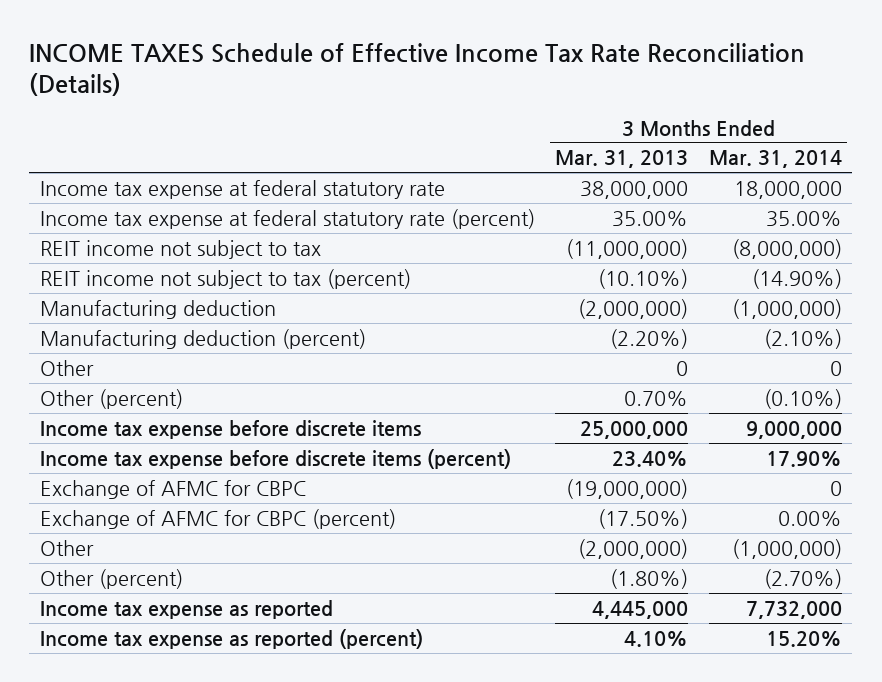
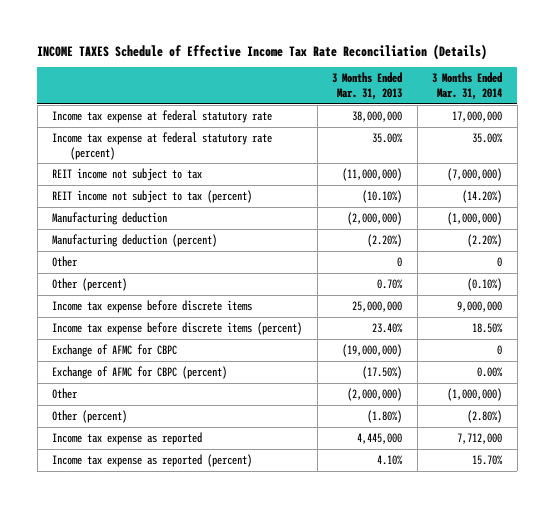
- Income tax expense at federal statutory rate | 38,000,000 | 18,000,000
+ Income tax expense at federal statutory rate | 38,000,000 | 17,000,000
- REIT income not subject to tax | (11,000,000) | (8,000,000)
- REIT income not subject to tax (percent) | (10.10%) | (14.90%)
+ REIT income not subject to tax | (11,000,000) | (7,000,000)
+ REIT income not subject to tax (percent) | (10.10%) | (14.20%)
- Manufacturing deduction (percent) | (2.20%) | (2.10%)
+ Manufacturing deduction (percent) | (2.20%) | (2.20%)
- Income tax expense before discrete items (percent) | 23.40% | 17.90%
+ Income tax expense before discrete items (percent) | 23.40% | 18.50%
- Other (percent) | (1.80%) | (2.70%)
- Income tax expense as reported | 4,445,000 | 7,732,000
- Income tax expense as reported (percent) | 4.10% | 15.20%
+ Other (percent) | (1.80%) | (2.80%)
+ Income tax expense as reported | 4,445,000 | 7,712,000
+ Income tax expense as reported (percent) | 4.10% | 15.70%

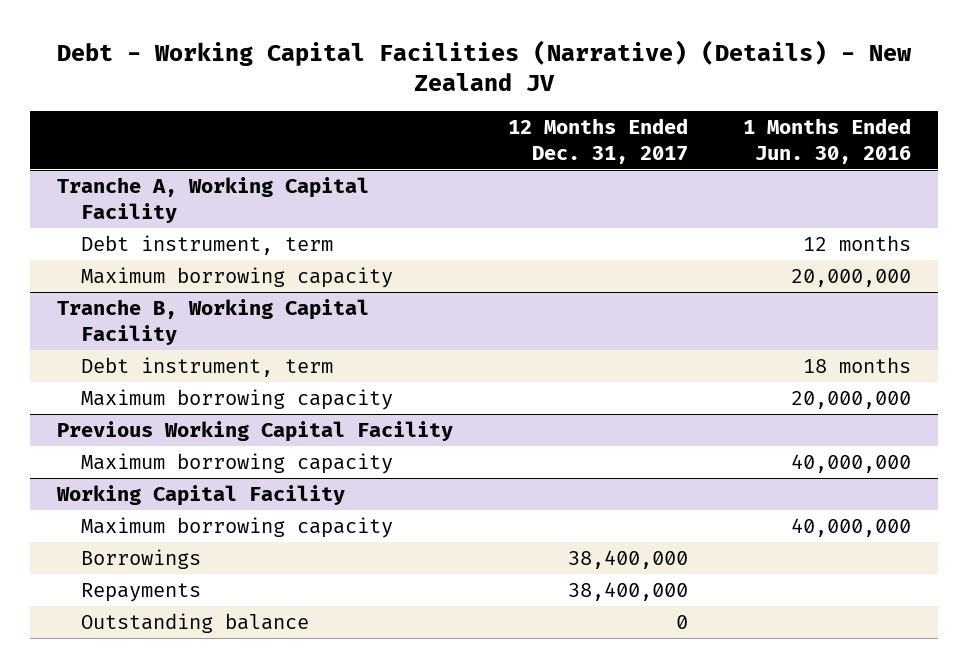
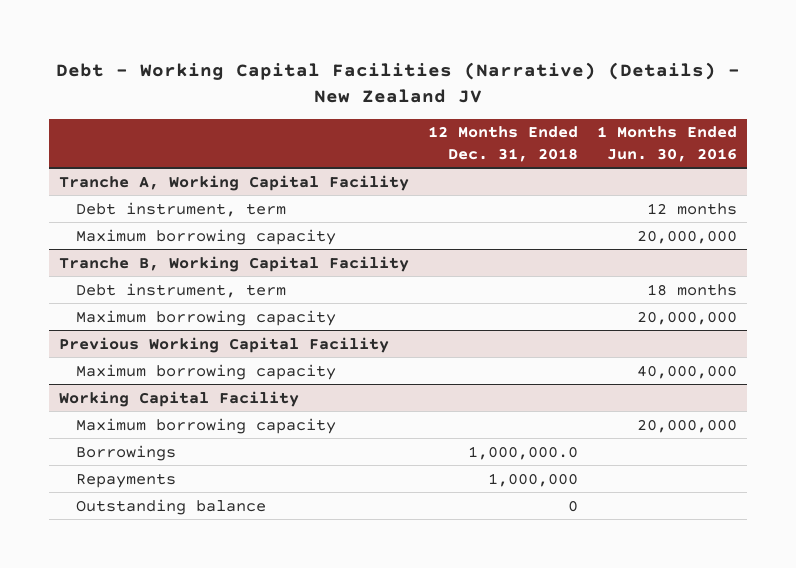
- | 12 Months Ended Dec. 31, 2017 | 1 Months Ended Jun. 30, 2016
+ | 12 Months Ended Dec. 31, 2018 | 1 Months Ended Jun. 30, 2016
@ Working Capital Facility
- Maximum borrowing capacity | | 40,000,000
+ Maximum borrowing capacity | | 20,000,000

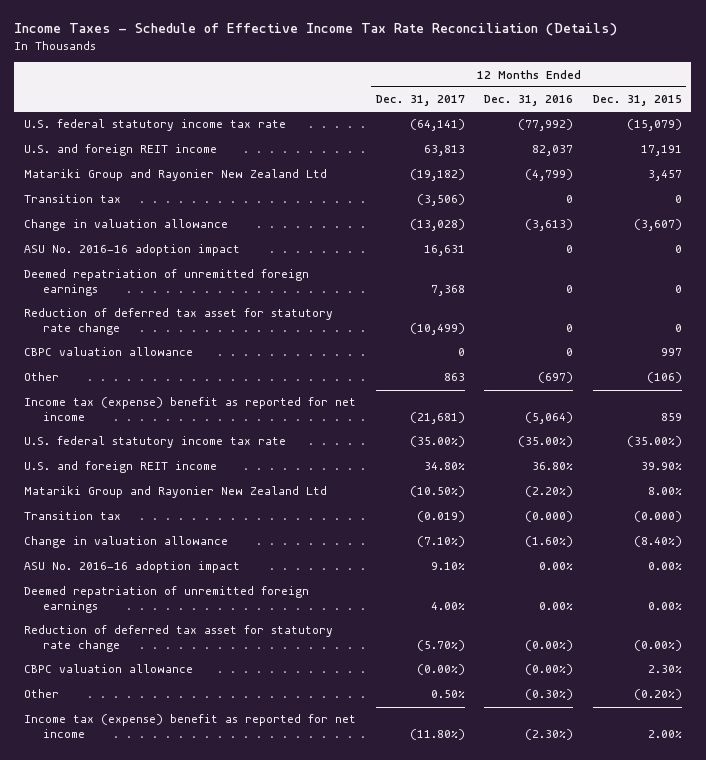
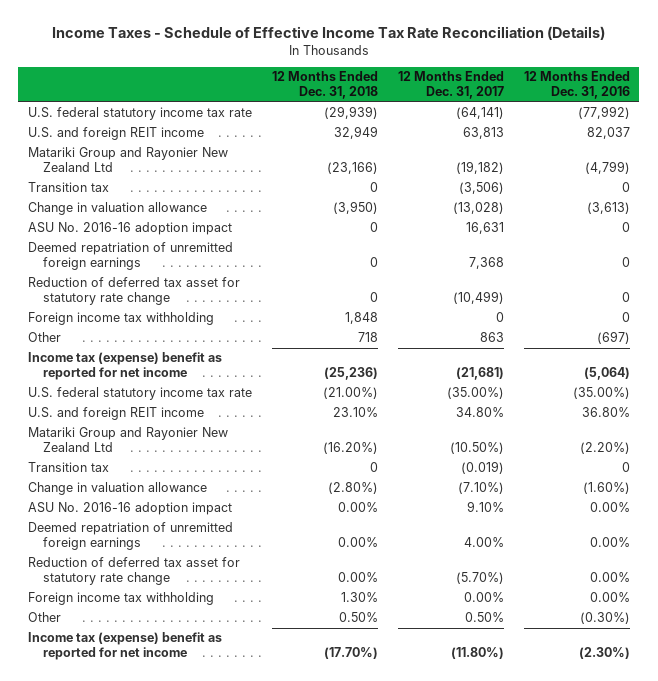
- | 12 Months Ended Dec. 31, 2017 | 12 Months Ended Dec. 31, 2016 | 12 Months Ended Dec. 31, 2015
+ | 12 Months Ended Dec. 31, 2018 | 12 Months Ended Dec. 31, 2017 | 12 Months Ended Dec. 31, 2016
- CBPC valuation allowance | 0 | 0 | 997
+ Foreign income tax withholding | 1,848 | 0 | 0
- Transition tax | (0.019) | (0.000) | (0.000)
+ Transition tax | 0 | (0.019) | 0
- Reduction of deferred tax asset for statutory rate change | (5.70%) | (0.00%) | (0.00%)
- CBPC valuation allowance | (0.00%) | (0.00%) | 2.30%
+ Reduction of deferred tax asset for statutory rate change | 0.00% | (5.70%) | 0.00%
+ Foreign income tax withholding | 1.30% | 0.00% | 0.00%

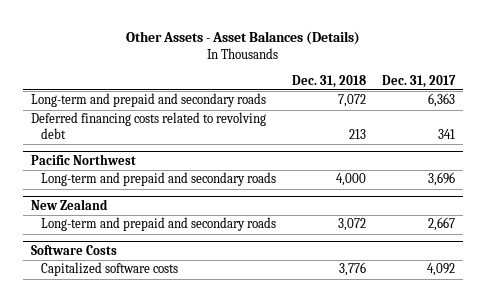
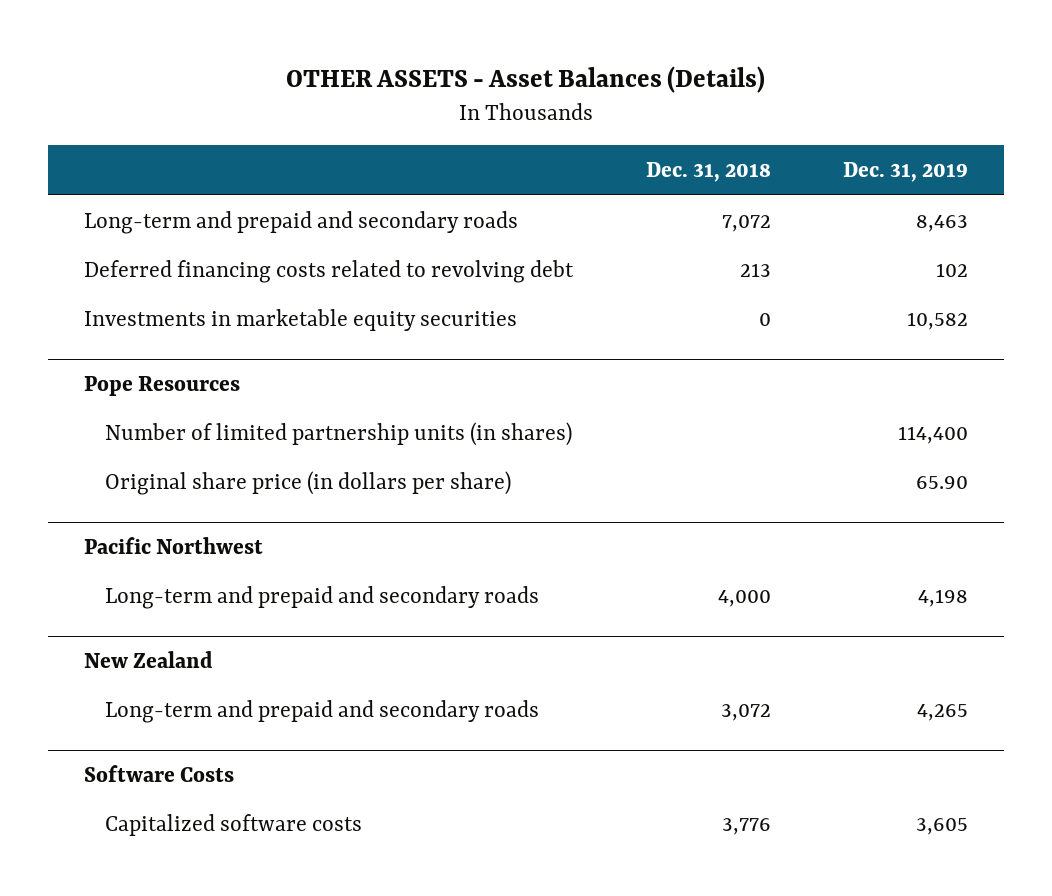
- Other Assets - Asset Balances (Details)
+ OTHER ASSETS - Asset Balances (Details)
- | Dec. 31, 2018 | Dec. 31, 2017
+ | Dec. 31, 2018 | Dec. 31, 2019
+ Investments in marketable equity securities | 0 | 10,582
+ Pope Resources
+ Number of limited partnership units (in shares) | | 114,400
+ Original share price (in dollars per share) | | 65.90

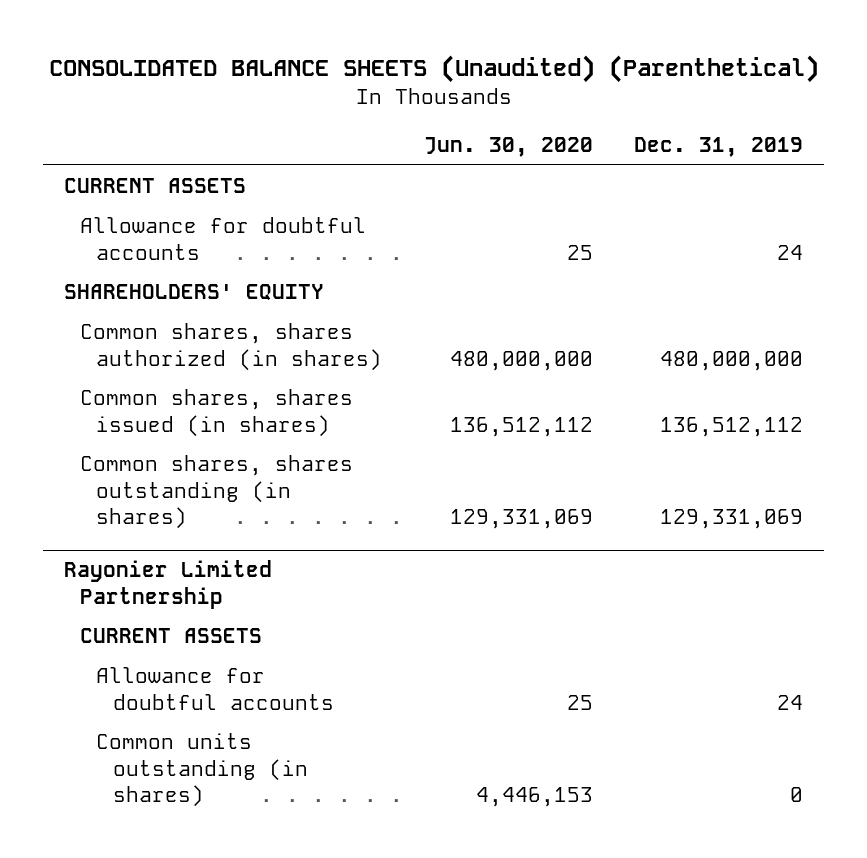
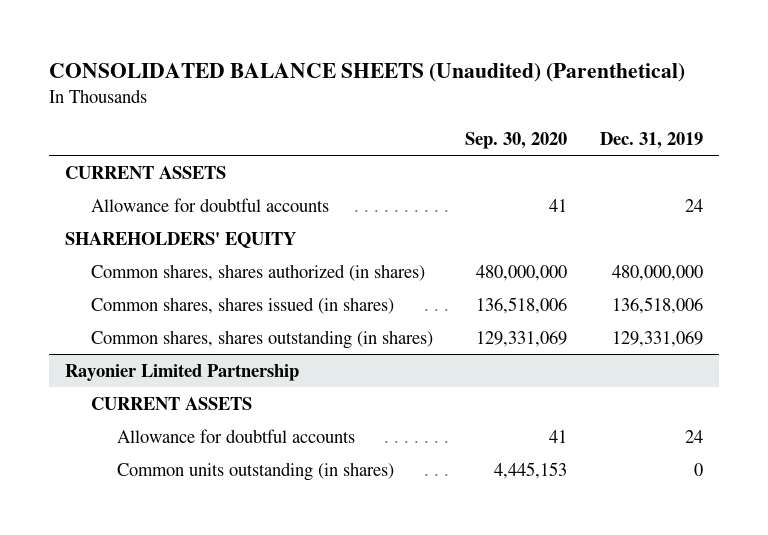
- | Jun. 30, 2020 | Dec. 31, 2019
+ | Sep. 30, 2020 | Dec. 31, 2019
- Common shares, shares issued (in shares) | 136,512,112 | 136,512,112
+ Common shares, shares issued (in shares) | 136,518,006 | 136,518,006

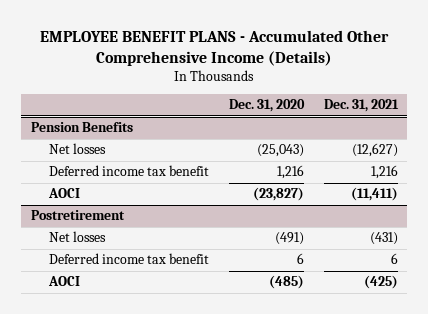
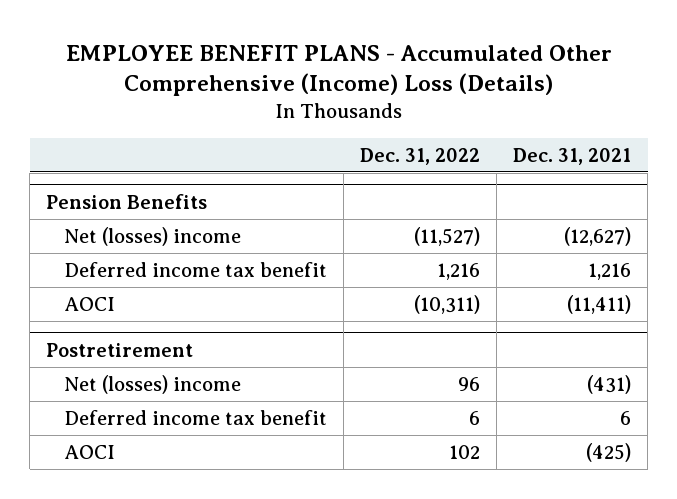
- EMPLOYEE BENEFIT PLANS - Accumulated Other Comprehensive Income (Details)
+ EMPLOYEE BENEFIT PLANS - Accumulated Other Comprehensive (Income) Loss (Details)
- | Dec. 31, 2020 | Dec. 31, 2021
+ | Dec. 31, 2022 | Dec. 31, 2021
@ Pension Benefits
- Net losses | (25,043) | (12,627)
+ Net (losses) income | (11,527) | (12,627)
@ Postretirement
- Net losses | (491) | (431)
+ Net (losses) income | 96 | (431)

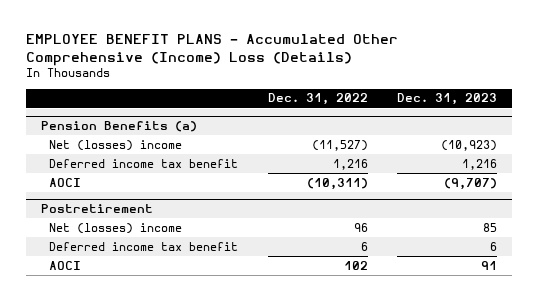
- | Dec. 31, 2022 | Dec. 31, 2021
+ | Dec. 31, 2022 | Dec. 31, 2023
- Pension Benefits
+ Pension Benefits (a)

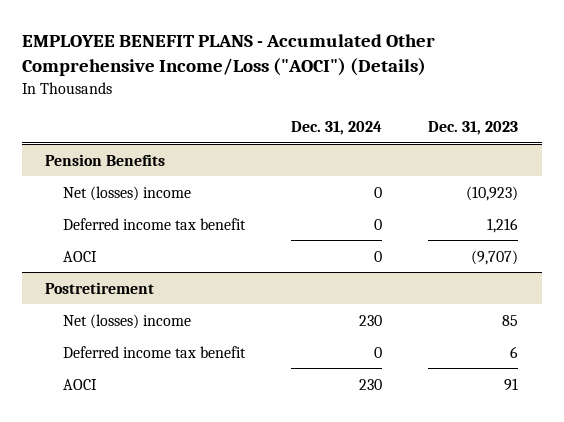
- EMPLOYEE BENEFIT PLANS - Accumulated Other Comprehensive (Income) Loss (Details)
+ EMPLOYEE BENEFIT PLANS - Accumulated Other Comprehensive Income/Loss ("AOCI") (Details)
- | Dec. 31, 2022 | Dec. 31, 2023
+ | Dec. 31, 2024 | Dec. 31, 2023
- Pension Benefits (a)
+ Pension Benefits

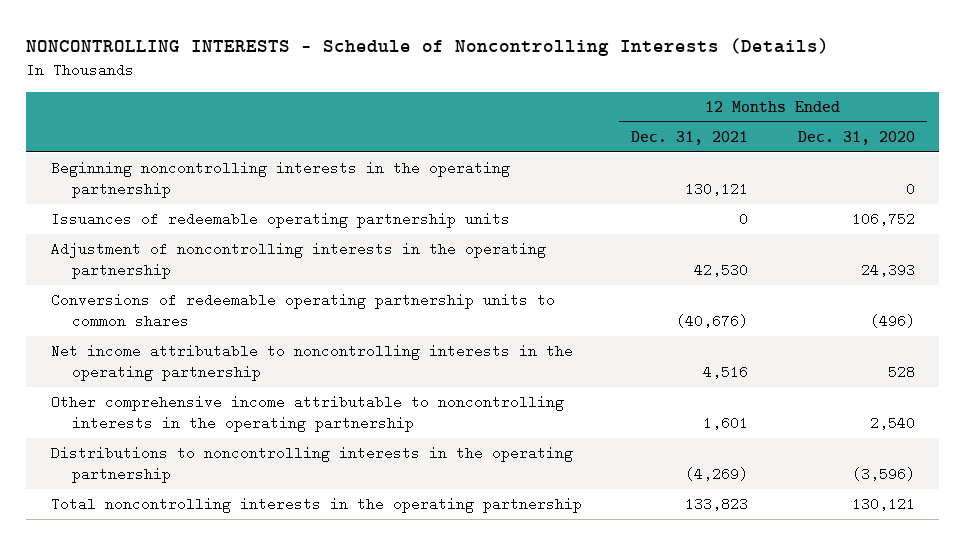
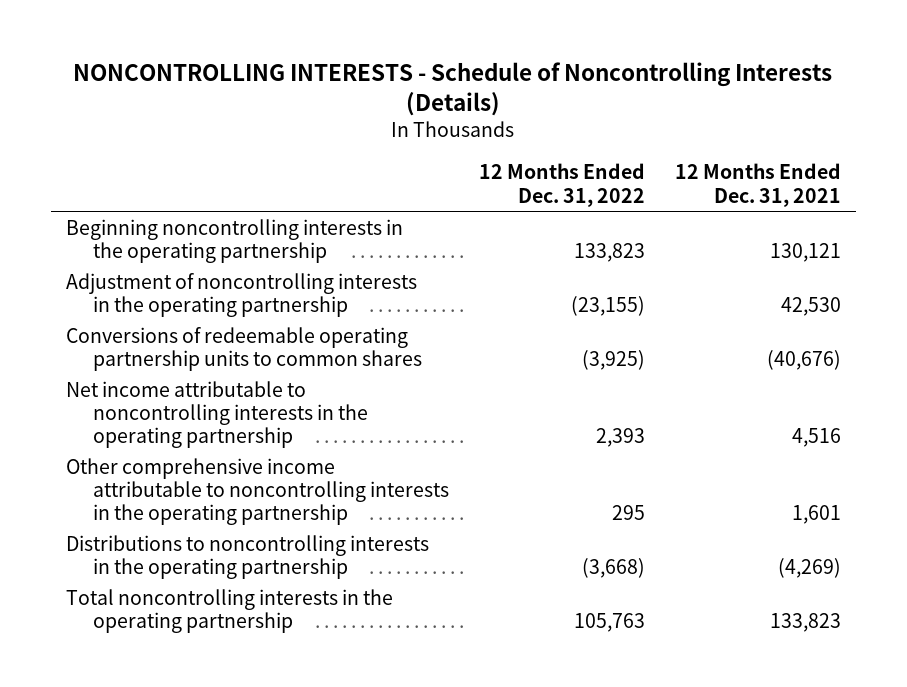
- | 12 Months Ended Dec. 31, 2021 | 12 Months Ended Dec. 31, 2020
+ | 12 Months Ended Dec. 31, 2022 | 12 Months Ended Dec. 31, 2021
- Issuances of redeemable operating partnership units | 0 | 106,752

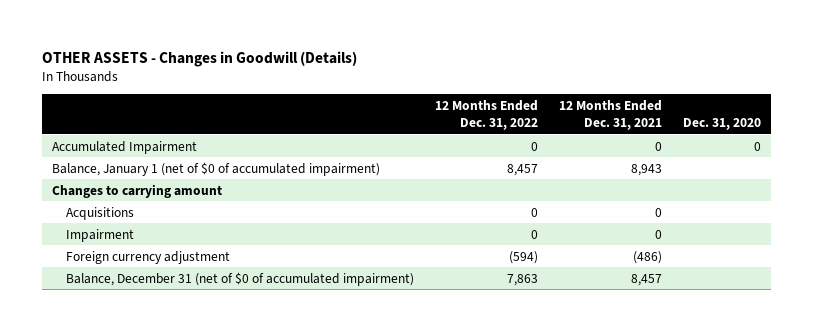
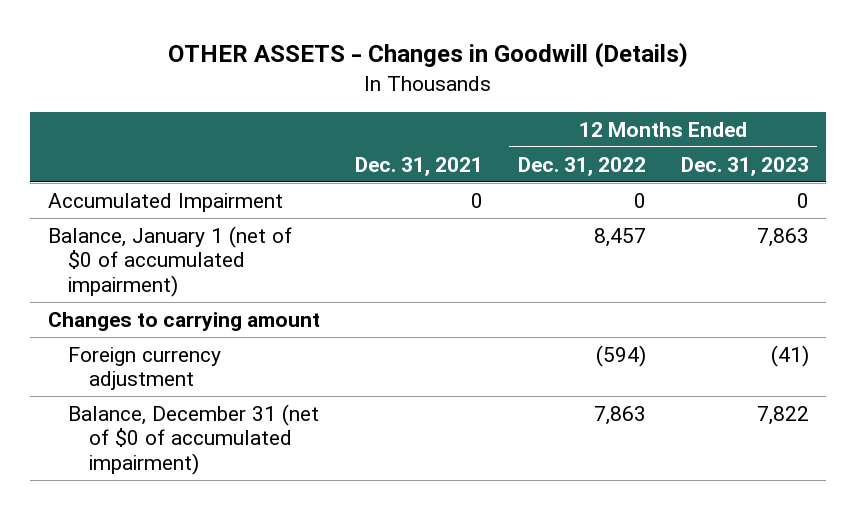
- | 12 Months Ended Dec. 31, 2022 | 12 Months Ended Dec. 31, 2021 | Dec. 31, 2020
+ | Dec. 31, 2021 | 12 Months Ended Dec. 31, 2022 | 12 Months Ended Dec. 31, 2023
- Acquisitions | 0 | 0 |
- Impairment | 0 | 0 |

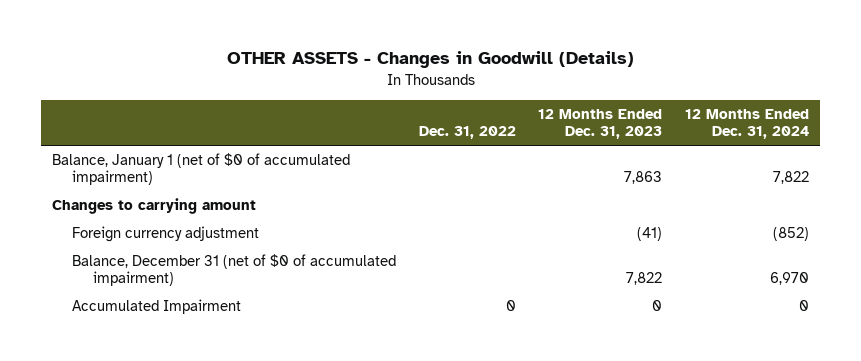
- | Dec. 31, 2021 | 12 Months Ended Dec. 31, 2022 | 12 Months Ended Dec. 31, 2023
+ | Dec. 31, 2022 | 12 Months Ended Dec. 31, 2023 | 12 Months Ended Dec. 31, 2024
moved down: Accumulated Impairment | 0 | 0 | 0

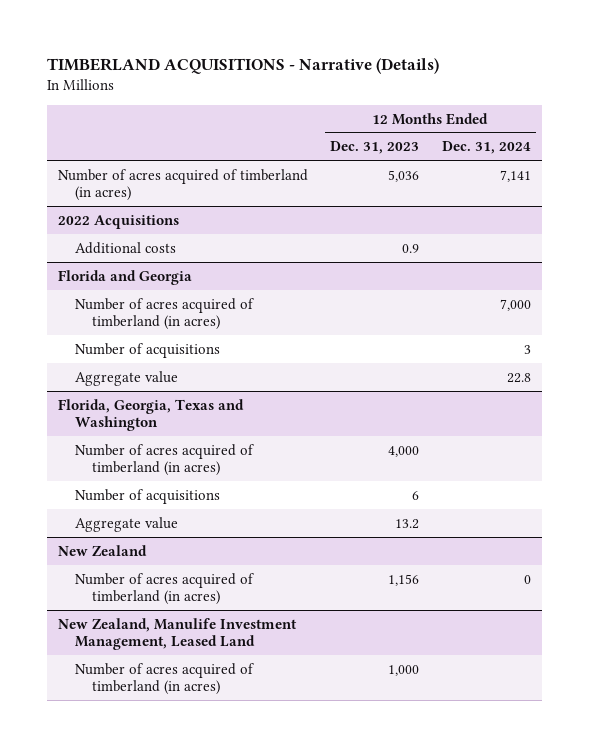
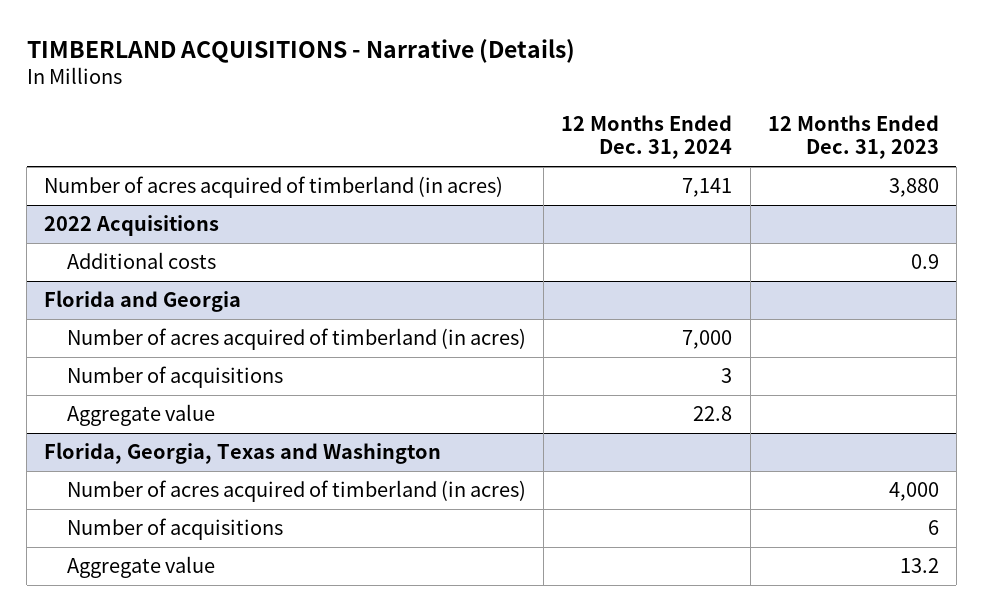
- | 12 Months Ended Dec. 31, 2023 | 12 Months Ended Dec. 31, 2024
+ | 12 Months Ended Dec. 31, 2024 | 12 Months Ended Dec. 31, 2023
- Number of acres acquired of timberland (in acres) | 5,036 | 7,141
+ Number of acres acquired of timberland (in acres) | 7,141 | 3,880
- New Zealand
- Number of acres acquired of timberland (in acres) | 1,156 | 0
- New Zealand, Manulife Investment Management, Leased Land
- Number of acres acquired of timberland (in acres) | 1,000 |

